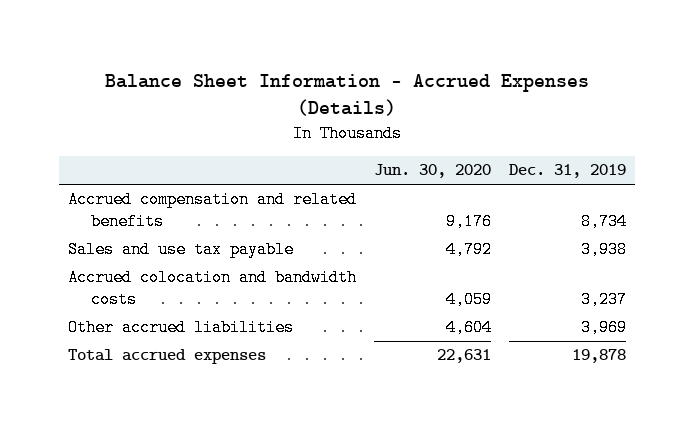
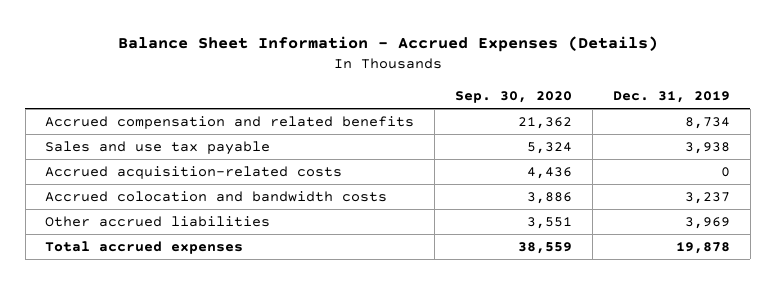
- | Jun. 30, 2020 | Dec. 31, 2019
+ | Sep. 30, 2020 | Dec. 31, 2019
+ Accrued acquisition-related costs | 4,436 | 0

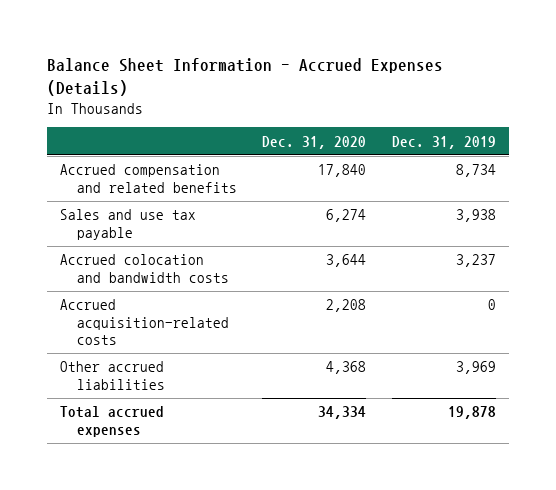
- | Sep. 30, 2020 | Dec. 31, 2019
+ | Dec. 31, 2020 | Dec. 31, 2019
moved down: Accrued acquisition-related costs | 2,208 | 0

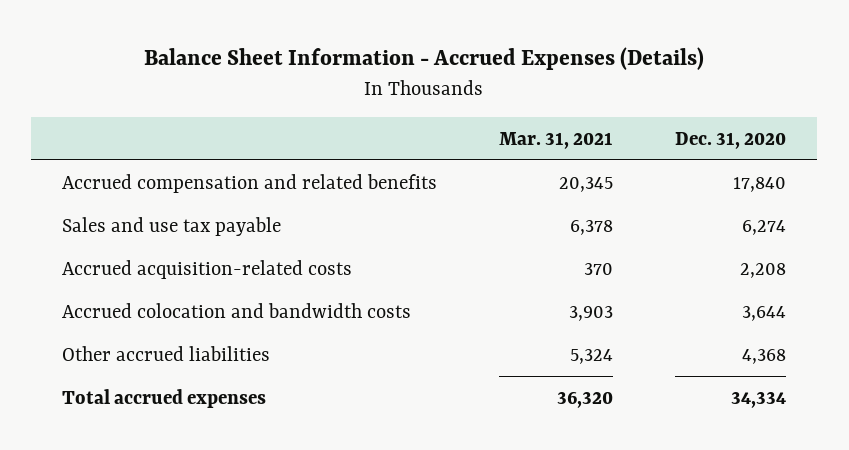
- | Dec. 31, 2020 | Dec. 31, 2019
+ | Mar. 31, 2021 | Dec. 31, 2020
moved down: Accrued colocation and bandwidth costs | 3,903 | 3,644

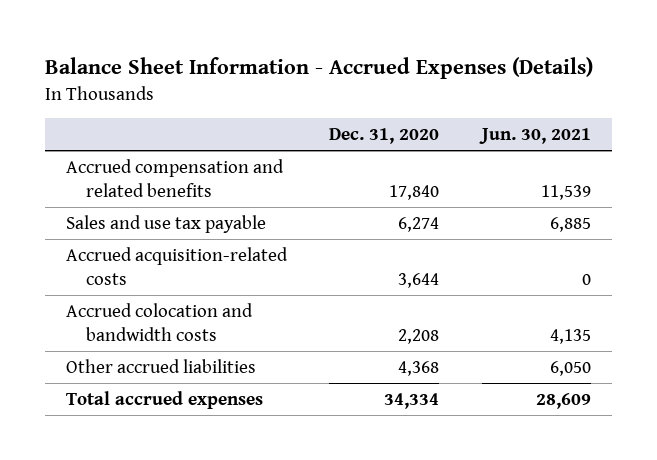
- | Mar. 31, 2021 | Dec. 31, 2020
+ | Dec. 31, 2020 | Jun. 30, 2021
- Accrued acquisition-related costs | 370 | 2,208
- Accrued colocation and bandwidth costs | 3,903 | 3,644
+ Accrued acquisition-related costs | 3,644 | 0
+ Accrued colocation and bandwidth costs | 2,208 | 4,135

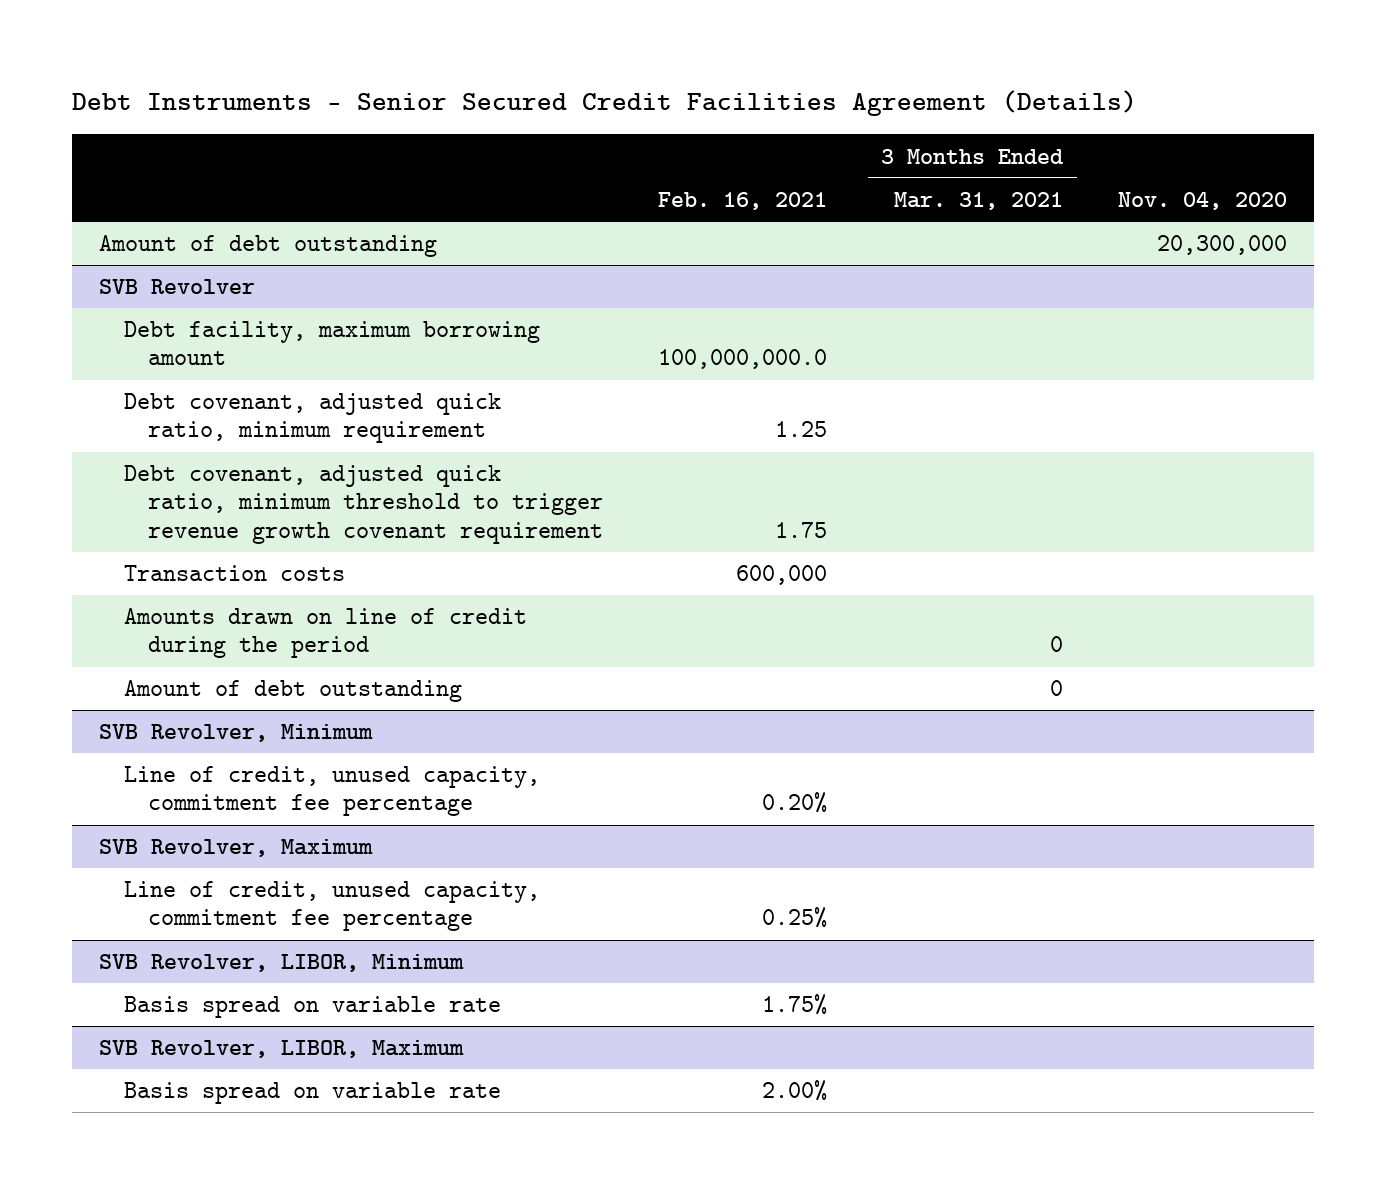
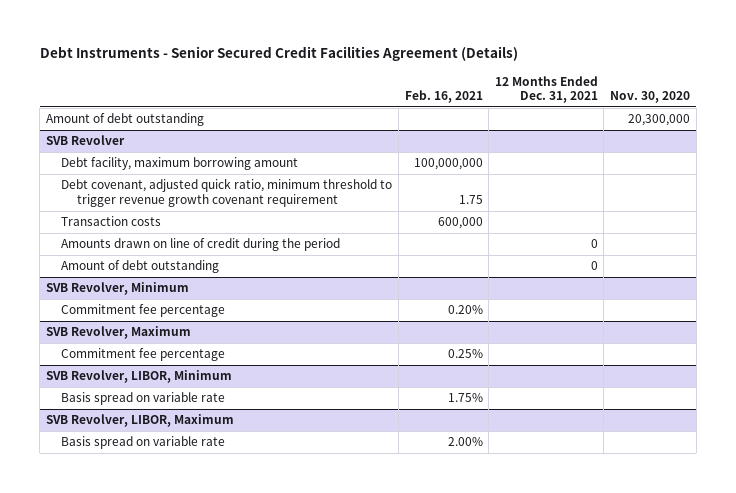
- | Feb. 16, 2021 | 3 Months Ended Mar. 31, 2021 | Nov. 04, 2020
+ | Feb. 16, 2021 | 12 Months Ended Dec. 31, 2021 | Nov. 30, 2020
@ SVB Revolver
- Debt facility, maximum borrowing amount | 100,000,000.0 | |
- Debt covenant, adjusted quick ratio, minimum requirement | 1.25 | |
+ Debt facility, maximum borrowing amount | 100,000,000 | |
@ SVB Revolver, Minimum
- Line of credit, unused capacity, commitment fee percentage | 0.20% | |
+ Commitment fee percentage | 0.20% | |
@ SVB Revolver, Maximum
- Line of credit, unused capacity, commitment fee percentage | 0.25% | |
+ Commitment fee percentage | 0.25% | |

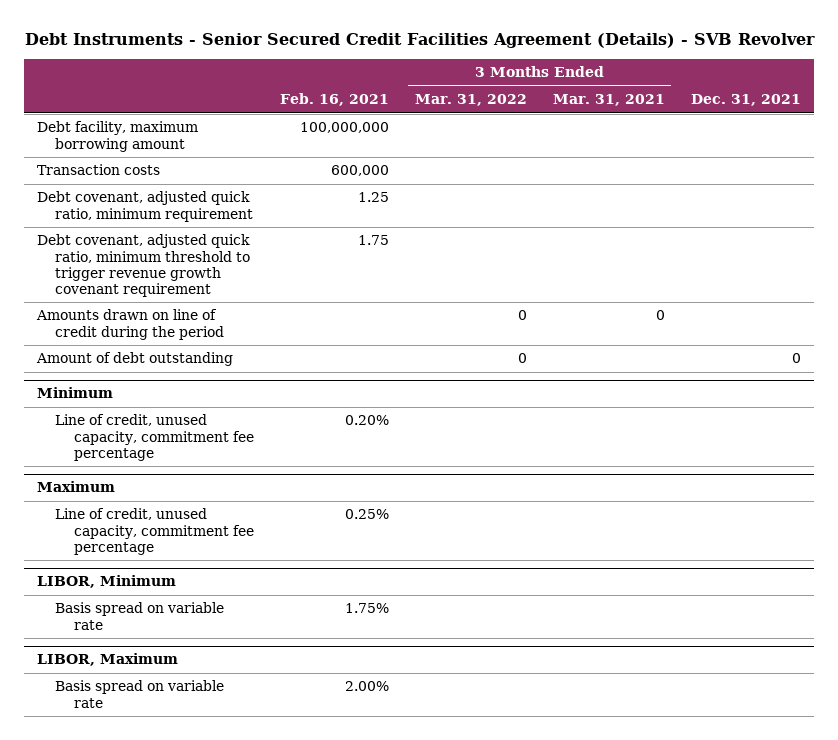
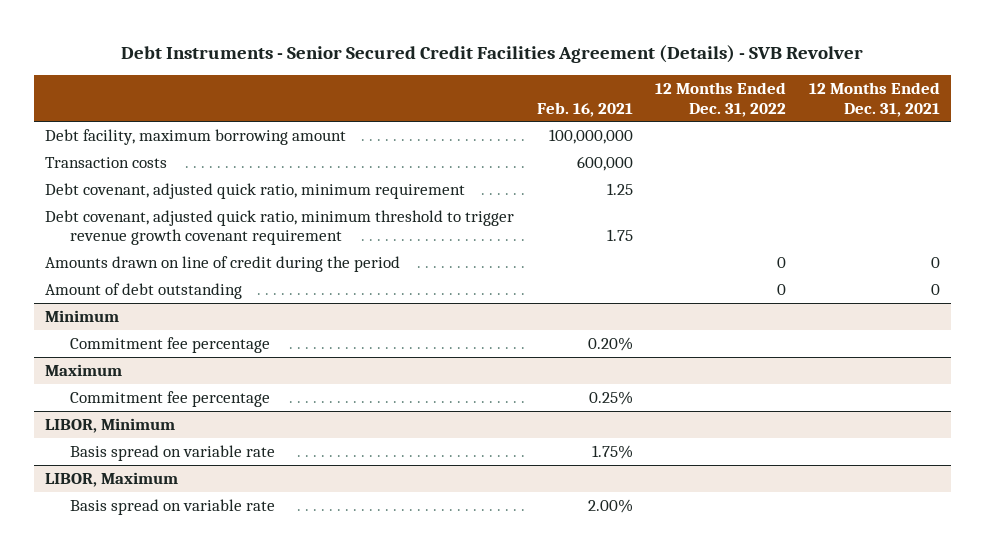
- | Feb. 16, 2021 | 3 Months Ended Mar. 31, 2022 | 3 Months Ended Mar. 31, 2021 | Dec. 31, 2021
+ | Feb. 16, 2021 | 12 Months Ended Dec. 31, 2022 | 12 Months Ended Dec. 31, 2021
@ Minimum
- Line of credit, unused capacity, commitment fee percentage | 0.20% | | |
+ Commitment fee percentage | 0.20% | |
@ Maximum
- Line of credit, unused capacity, commitment fee percentage | 0.25% | | |
+ Commitment fee percentage | 0.25% | |

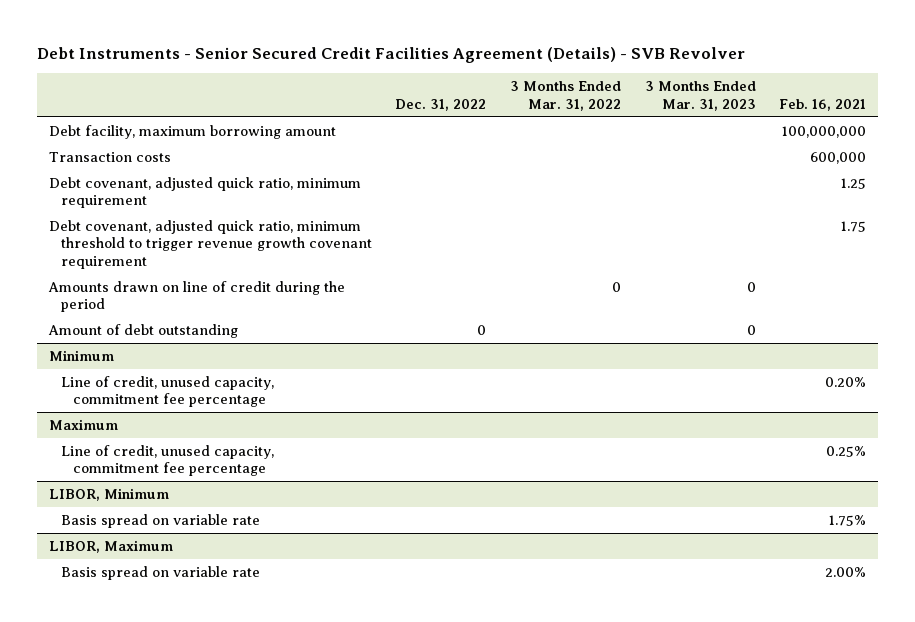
- | Feb. 16, 2021 | 12 Months Ended Dec. 31, 2022 | 12 Months Ended Dec. 31, 2021
+ | Dec. 31, 2022 | 3 Months Ended Mar. 31, 2022 | 3 Months Ended Mar. 31, 2023 | Feb. 16, 2021
@ Minimum
- Commitment fee percentage | 0.20% | |
+ Line of credit, unused capacity, commitment fee percentage | | | | 0.20%
@ Maximum
- Commitment fee percentage | 0.25% | |
+ Line of credit, unused capacity, commitment fee percentage | | | | 0.25%

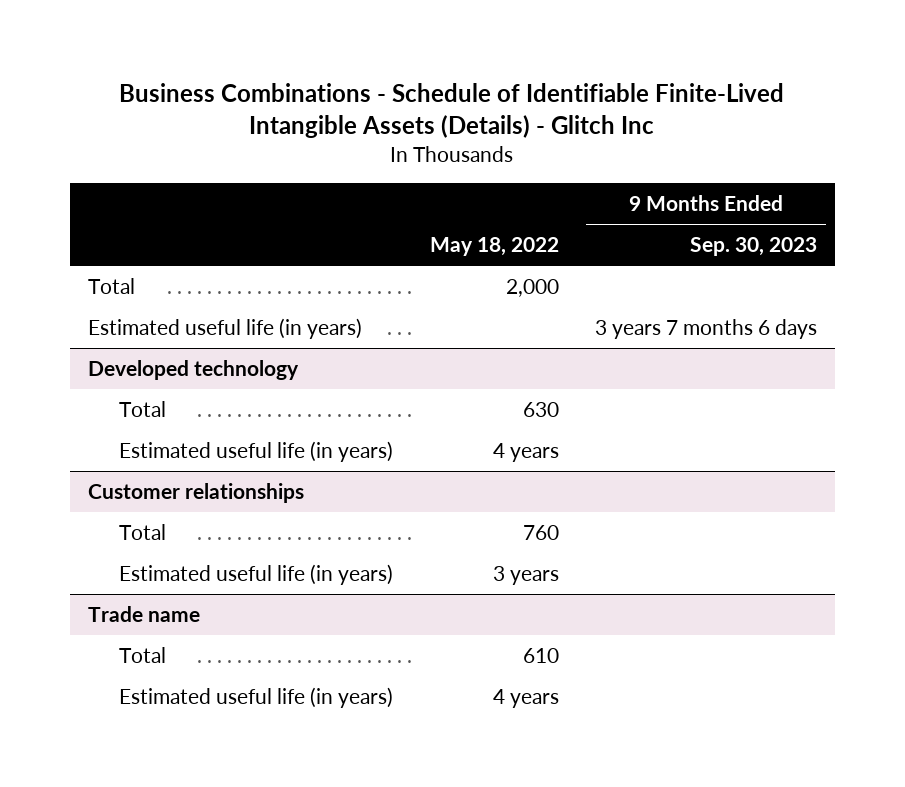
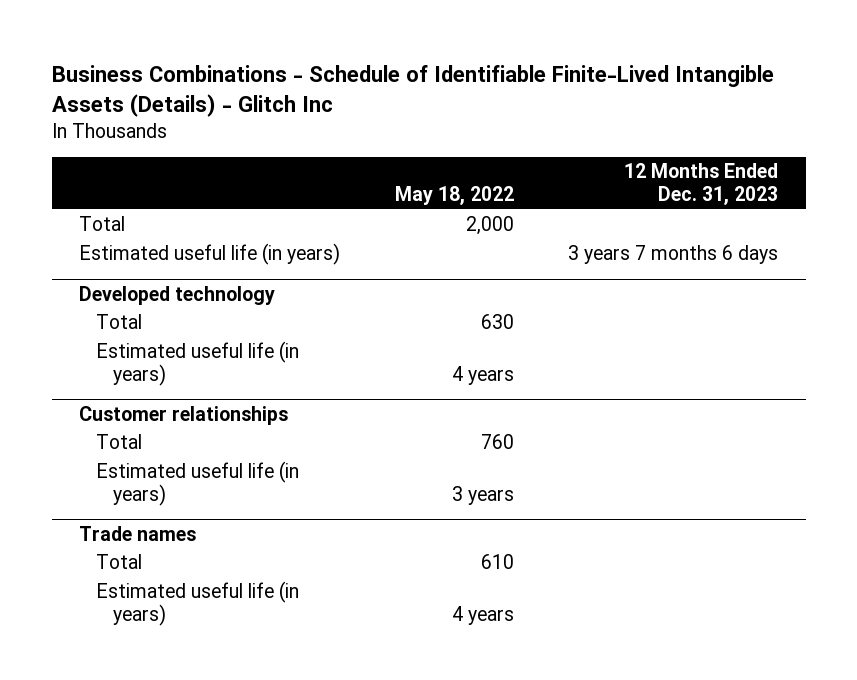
- | May 18, 2022 | 9 Months Ended Sep. 30, 2023
+ | May 18, 2022 | 12 Months Ended Dec. 31, 2023
- Trade name
+ Trade names

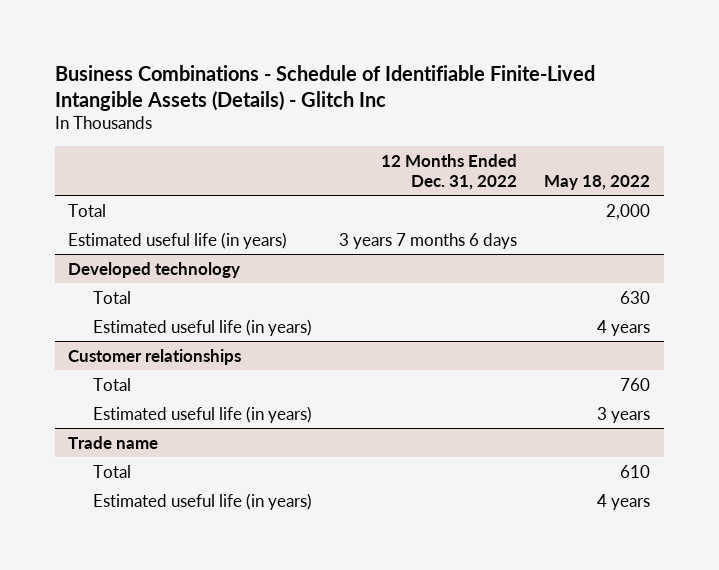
- | May 18, 2022 | 12 Months Ended Dec. 31, 2023
+ | 12 Months Ended Dec. 31, 2022 | May 18, 2022
- Trade names
+ Trade name

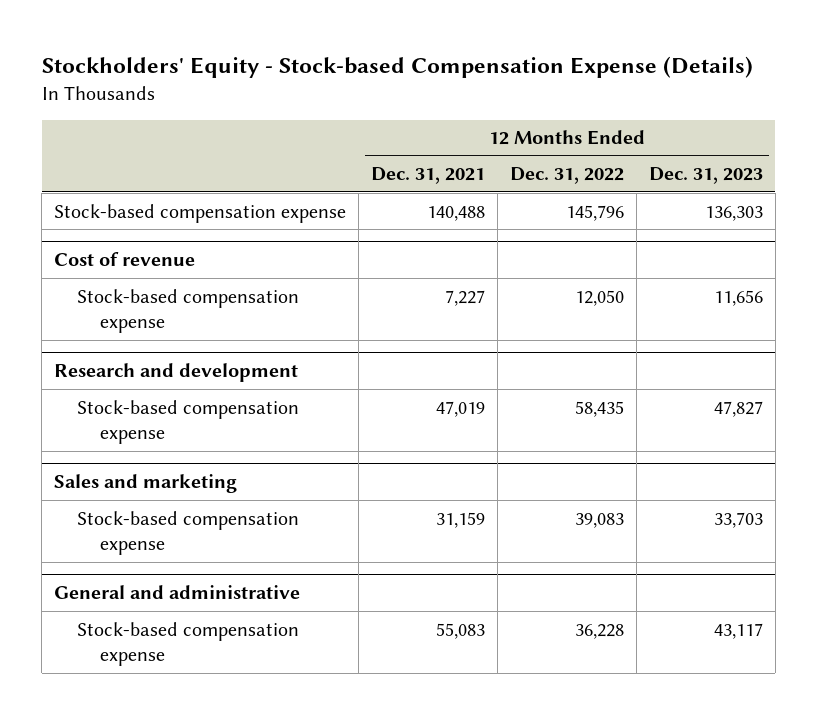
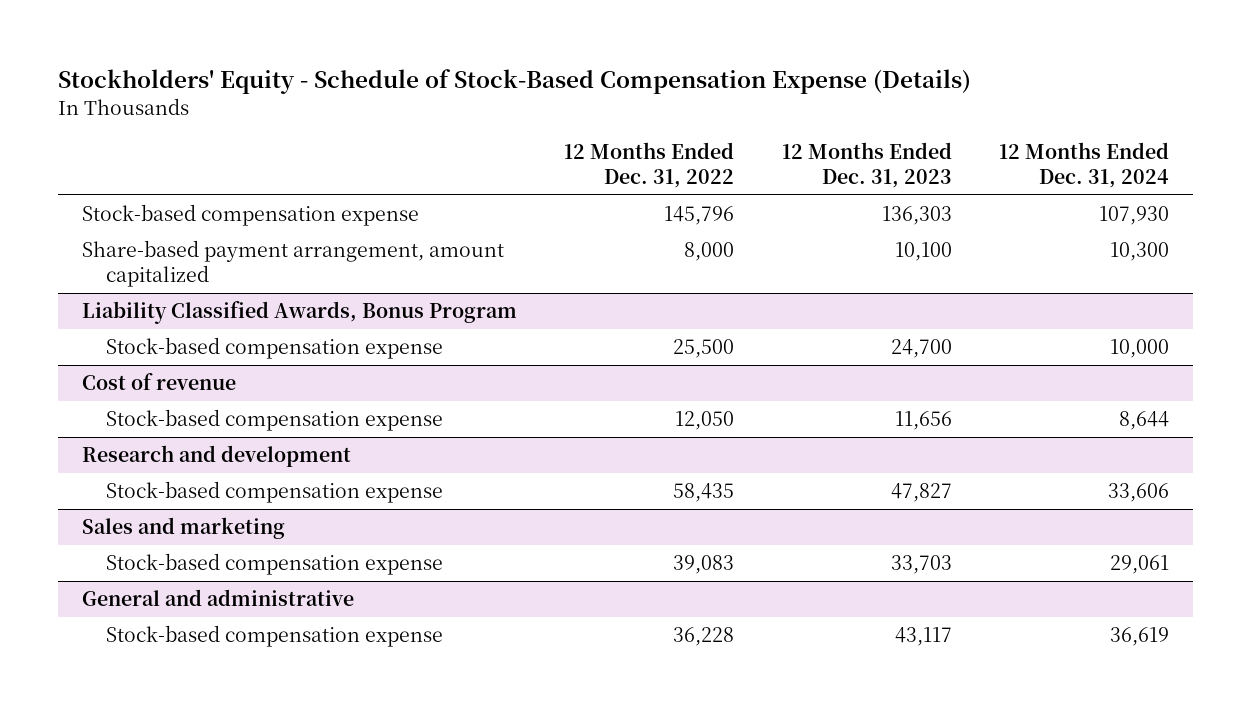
- Stockholders' Equity - Stock-based Compensation Expense (Details)
+ Stockholders' Equity - Schedule of Stock-Based Compensation Expense (Details)
- | 12 Months Ended Dec. 31, 2021 | 12 Months Ended Dec. 31, 2022 | 12 Months Ended Dec. 31, 2023
+ | 12 Months Ended Dec. 31, 2022 | 12 Months Ended Dec. 31, 2023 | 12 Months Ended Dec. 31, 2024
+ Share-based payment arrangement, amount capitalized | 8,000 | 10,100 | 10,300
+ Liability Classified Awards, Bonus Program
+ Stock-based compensation expense | 25,500 | 24,700 | 10,000

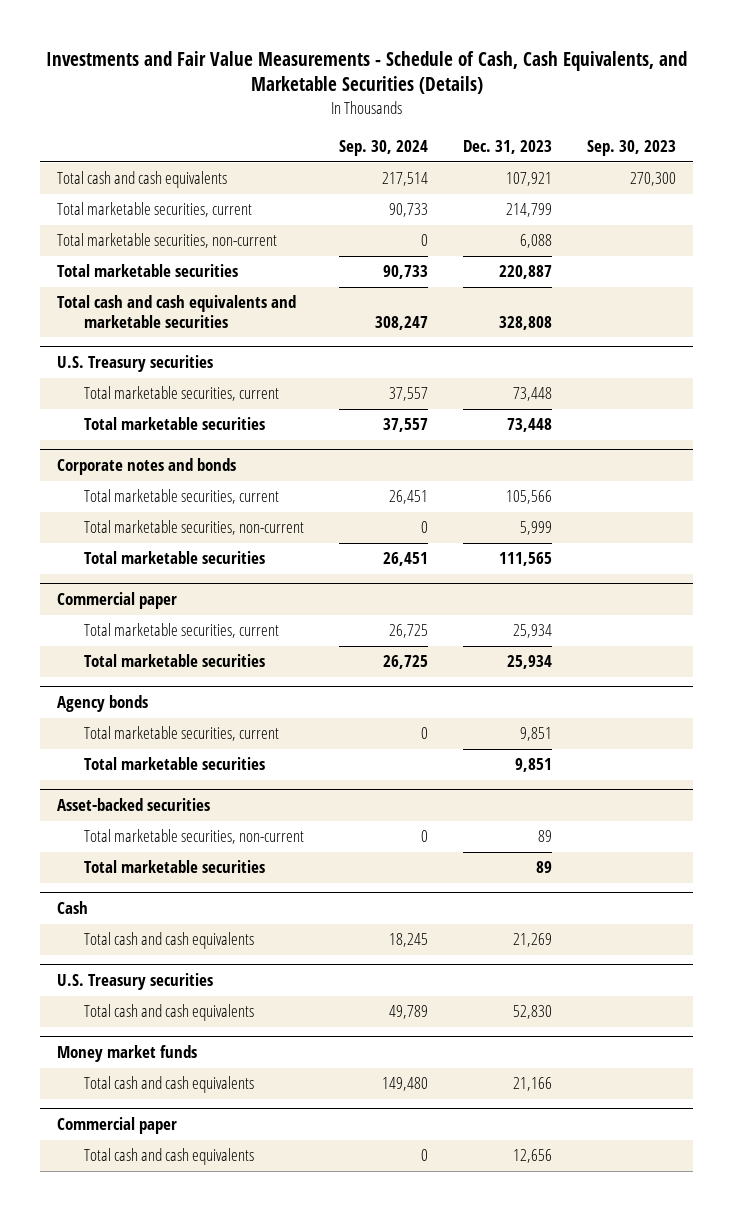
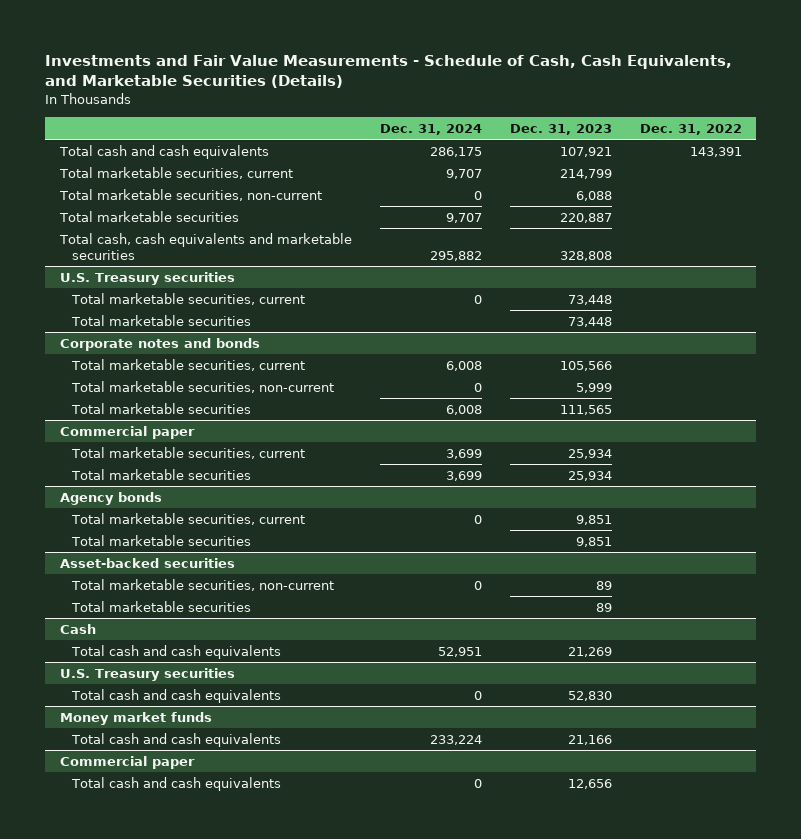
- | Sep. 30, 2024 | Dec. 31, 2023 | Sep. 30, 2023
+ | Dec. 31, 2024 | Dec. 31, 2023 | Dec. 31, 2022
- Total cash and cash equivalents and marketable securities | 308,247 | 328,808 |
+ Total cash, cash equivalents and marketable securities | 295,882 | 328,808 |

